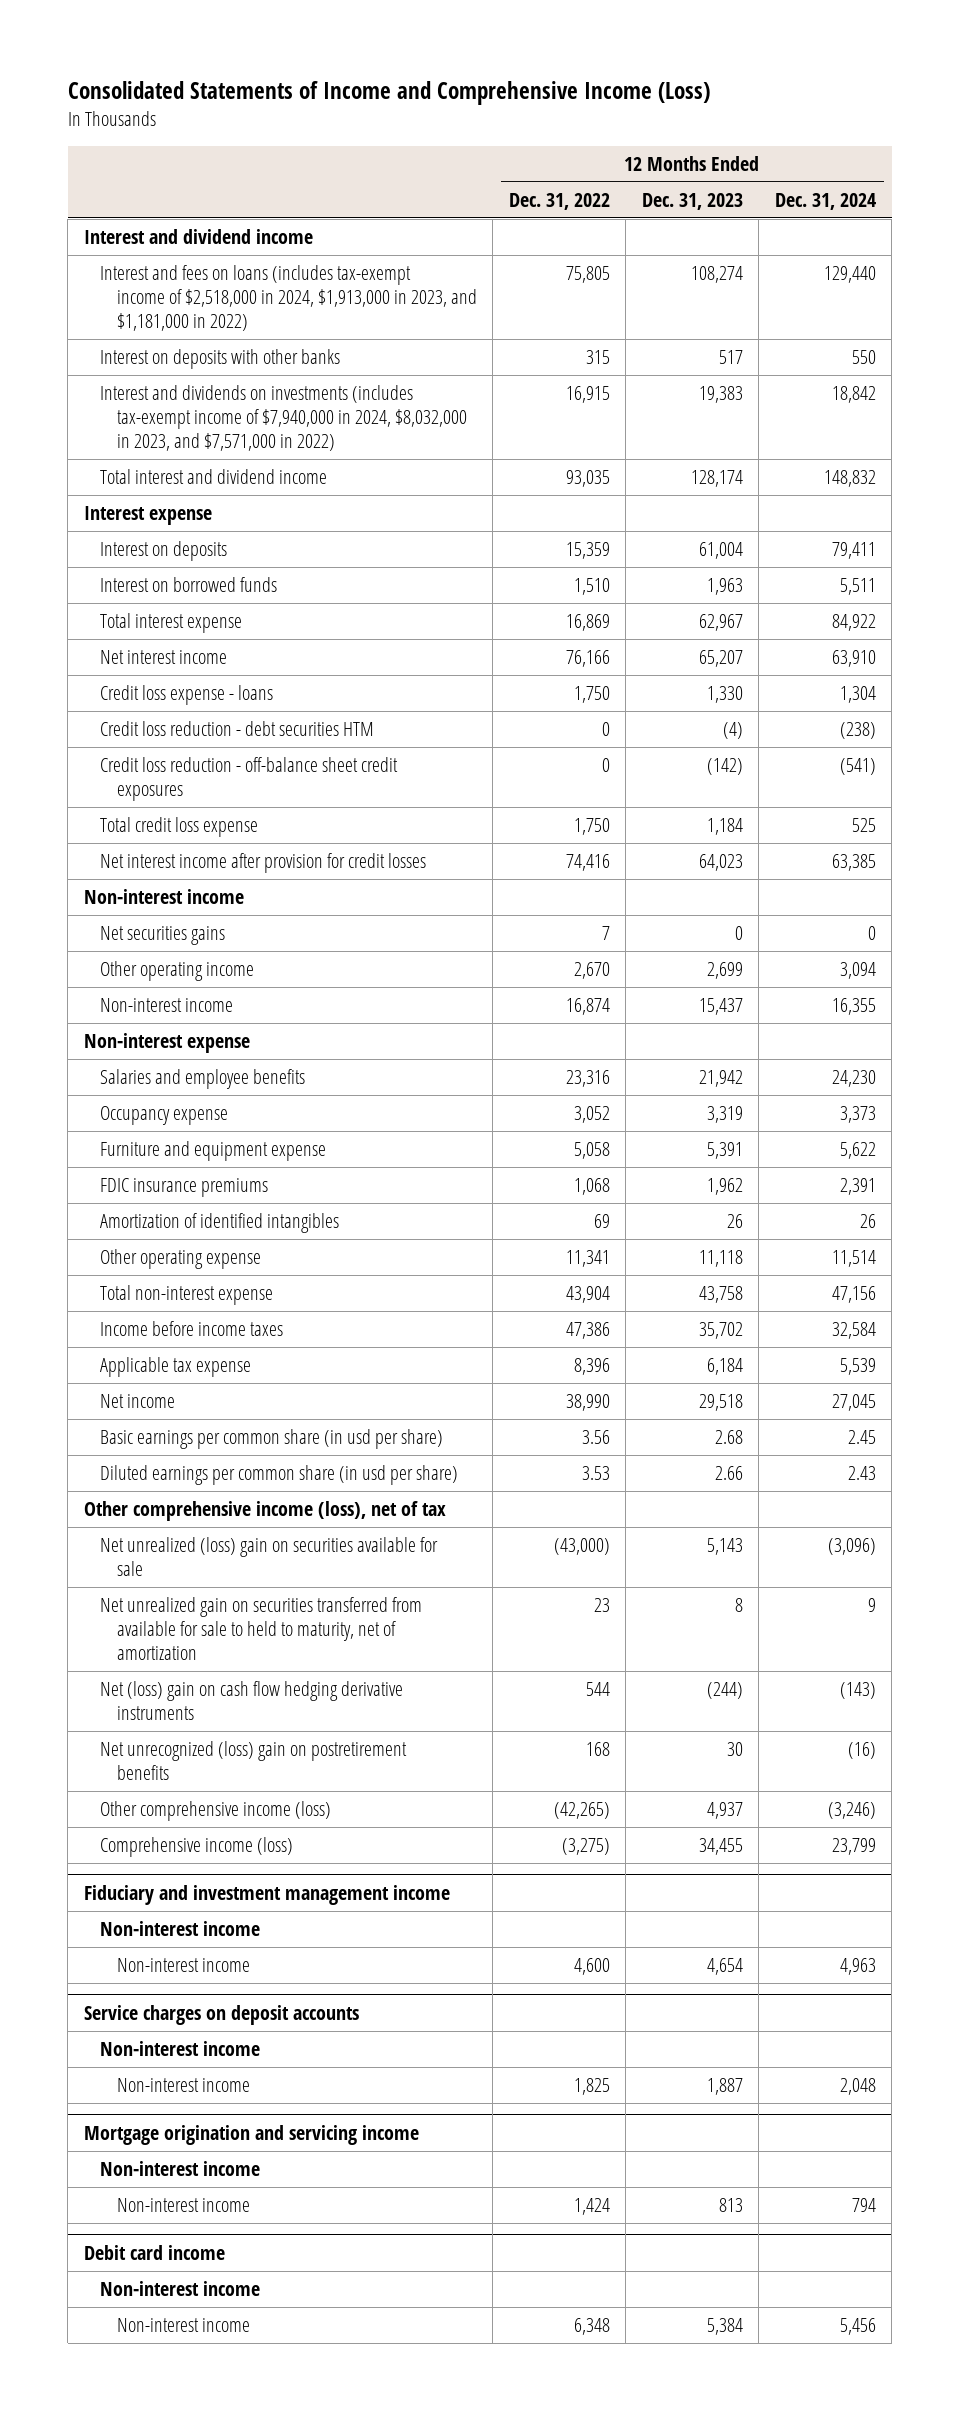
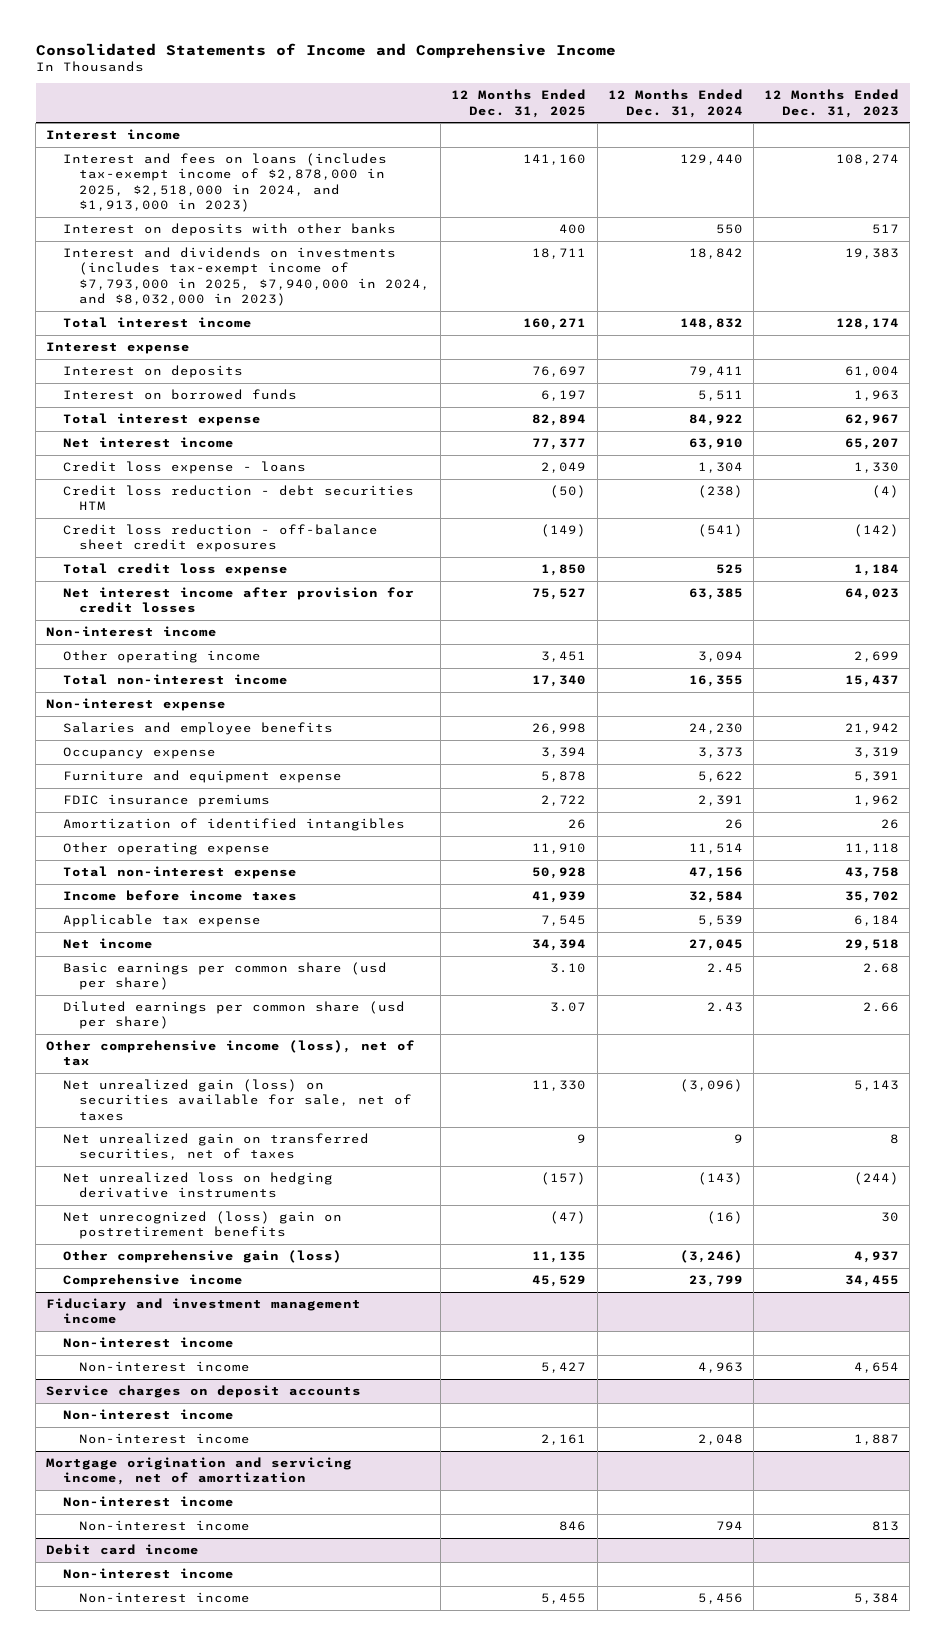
- Consolidated Statements of Income and Comprehensive Income (Loss)
+ Consolidated Statements of Income and Comprehensive Income
- | 12 Months Ended Dec. 31, 2022 | 12 Months Ended Dec. 31, 2023 | 12 Months Ended Dec. 31, 2024
+ | 12 Months Ended Dec. 31, 2025 | 12 Months Ended Dec. 31, 2024 | 12 Months Ended Dec. 31, 2023
- Interest and dividend income
- Interest and fees on loans (includes tax-exempt income of $2,518,000 in 2024, $1,913,000 in 2023, and $1,181,000 in 2022) | 75,805 | 108,274 | 129,440
+ Interest income
+ Interest and fees on loans (includes tax-exempt income of $2,878,000 in 2025, $2,518,000 in 2024, and $1,913,000 in 2023) | 141,160 | 129,440 | 108,274
- Interest and dividends on investments (includes tax-exempt income of $7,940,000 in 2024, $8,032,000 in 2023, and $7,571,000 in 2022) | 16,915 | 19,383 | 18,842
- Total interest and dividend income | 93,035 | 128,174 | 148,832
+ Interest and dividends on investments (includes tax-exempt income of $7,793,000 in 2025, $7,940,000 in 2024, and $8,032,000 in 2023) | 18,711 | 18,842 | 19,383
+ Total interest income | 160,271 | 148,832 | 128,174
- Net securities gains | 7 | 0 | 0
- Non-interest income | 16,874 | 15,437 | 16,355
+ Total non-interest income | 17,340 | 16,355 | 15,437
- Basic earnings per common share (in usd per share) | 3.56 | 2.68 | 2.45
- Diluted earnings per common share (in usd per share) | 3.53 | 2.66 | 2.43
+ Basic earnings per common share (usd per share) | 3.10 | 2.45 | 2.68
+ Diluted earnings per common share (usd per share) | 3.07 | 2.43 | 2.66
- Net unrealized (loss) gain on securities available for sale | (43,000) | 5,143 | (3,096)
- Net unrealized gain on securities transferred from available for sale to held to maturity, net of amortization | 23 | 8 | 9
- Net (loss) gain on cash flow hedging derivative instruments | 544 | (244) | (143)
+ Net unrealized gain (loss) on securities available for sale, net of taxes | 11,330 | (3,096) | 5,143
+ Net unrealized gain on transferred securities, net of taxes | 9 | 9 | 8
+ Net unrealized loss on hedging derivative instruments | (157) | (143) | (244)
- Other comprehensive income (loss) | (42,265) | 4,937 | (3,246)
- Comprehensive income (loss) | (3,275) | 34,455 | 23,799
+ Other comprehensive gain (loss) | 11,135 | (3,246) | 4,937
+ Comprehensive income | 45,529 | 23,799 | 34,455
- Mortgage origination and servicing income
+ Mortgage origination and servicing income, net of amortization

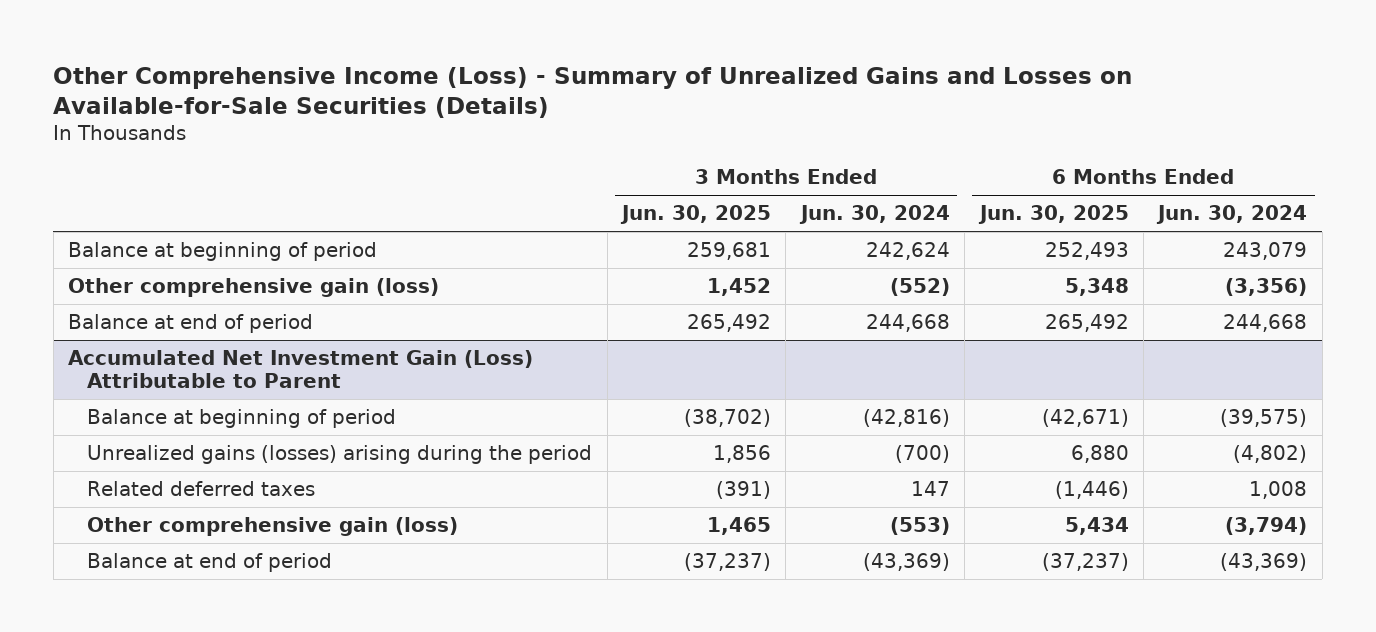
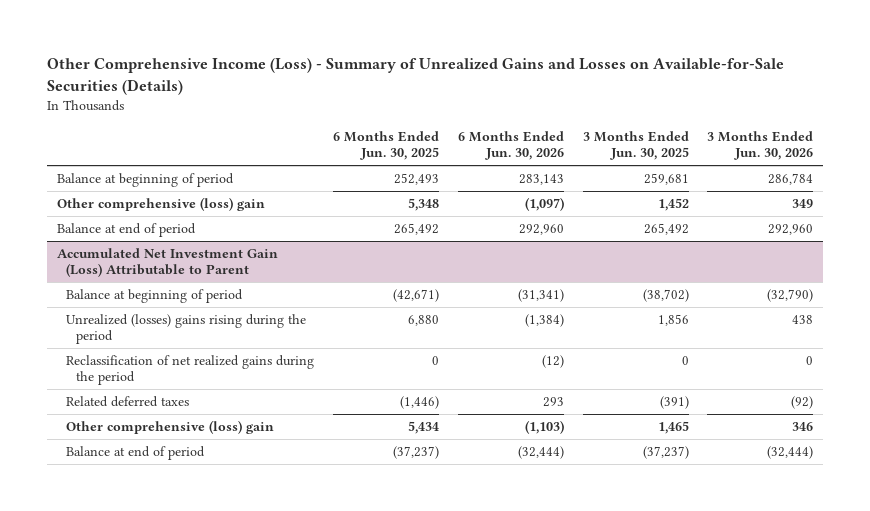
- | 3 Months Ended Jun. 30, 2025 | 3 Months Ended Jun. 30, 2024 | 6 Months Ended Jun. 30, 2025 | 6 Months Ended Jun. 30, 2024
+ | 6 Months Ended Jun. 30, 2025 | 6 Months Ended Jun. 30, 2026 | 3 Months Ended Jun. 30, 2025 | 3 Months Ended Jun. 30, 2026
- Other comprehensive gain (loss) | 1,452 | (552) | 5,348 | (3,356)
+ Other comprehensive (loss) gain | 5,348 | (1,097) | 1,452 | 349
@ Accumulated Net Investment Gain (Loss) Attributable to Parent
- Unrealized gains (losses) arising during the period | 1,856 | (700) | 6,880 | (4,802)
+ Unrealized (losses) gains rising during the period | 6,880 | (1,384) | 1,856 | 438
+ Reclassification of net realized gains during the period | 0 | (12) | 0 | 0
- Other comprehensive gain (loss) | 1,465 | (553) | 5,434 | (3,794)
+ Other comprehensive (loss) gain | 5,434 | (1,103) | 1,465 | 346

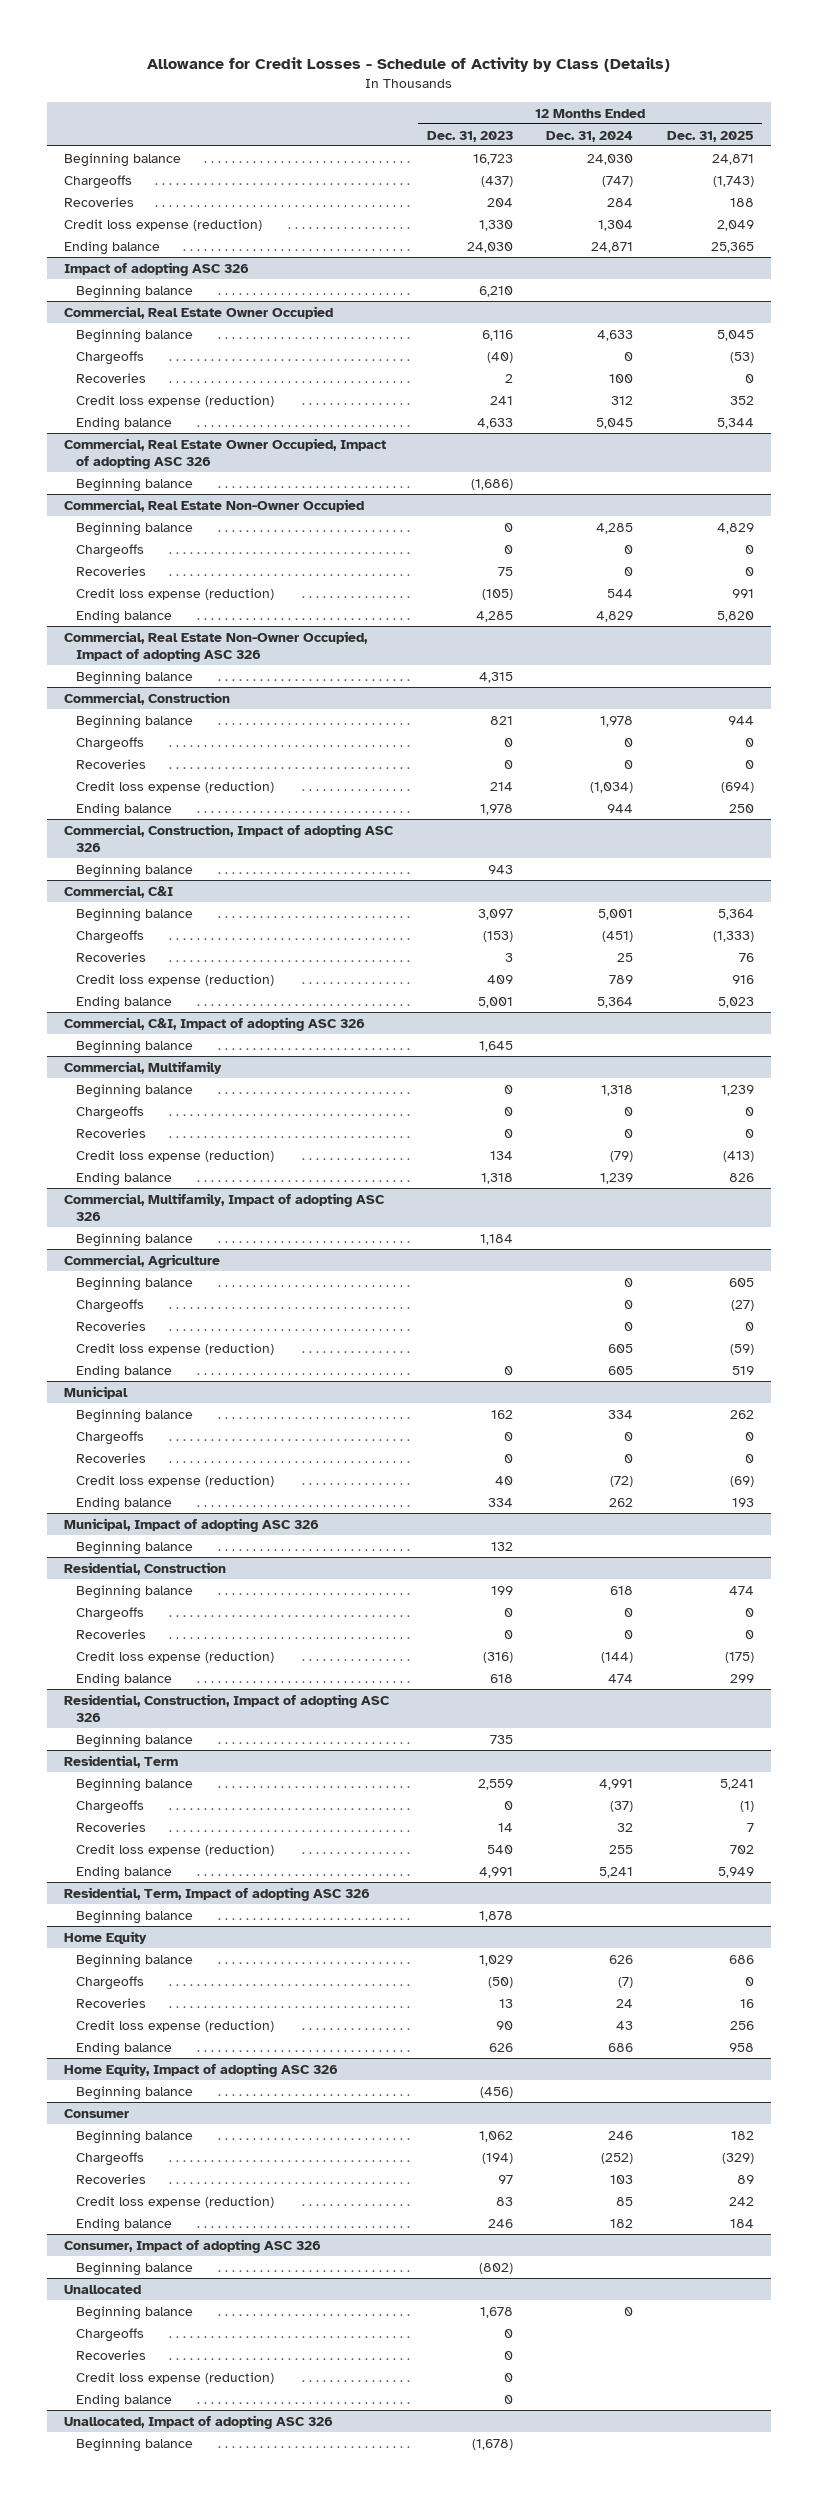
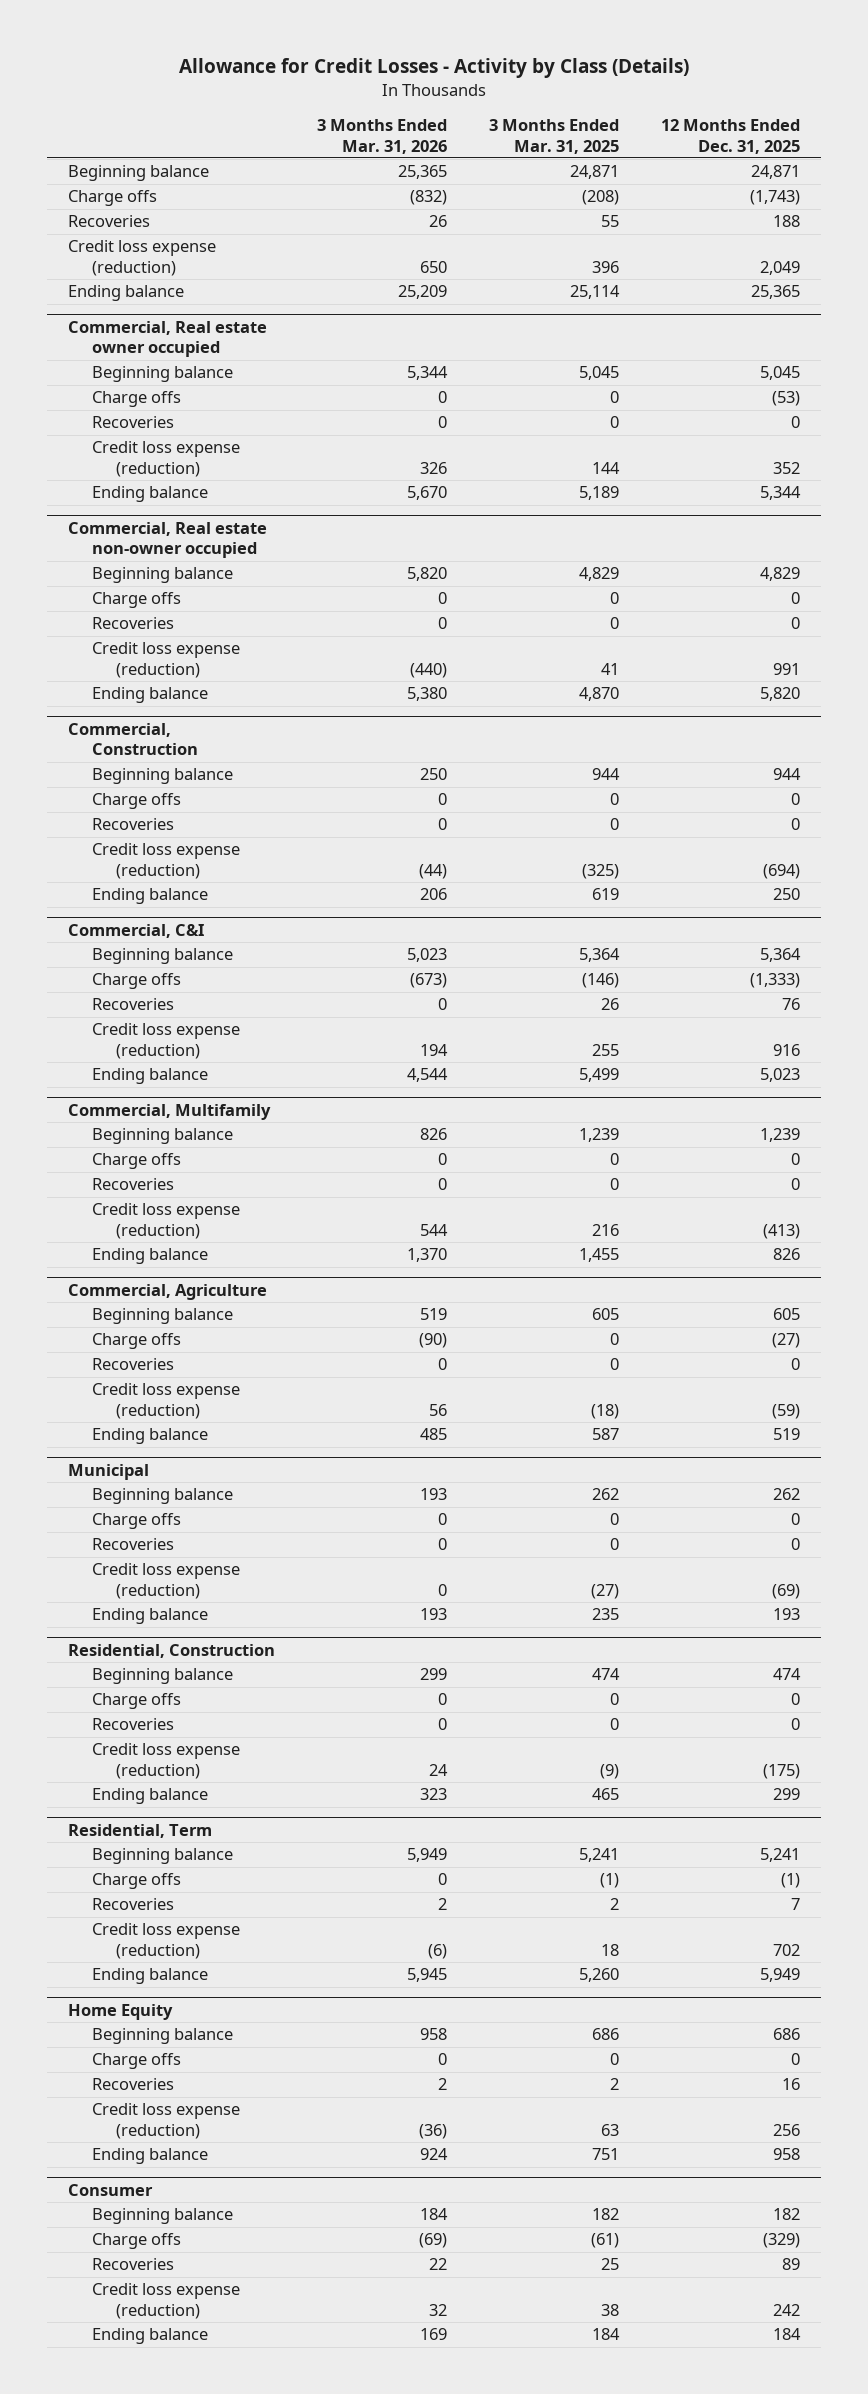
- Allowance for Credit Losses - Schedule of Activity by Class (Details)
+ Allowance for Credit Losses - Activity by Class (Details)
- | 12 Months Ended Dec. 31, 2023 | 12 Months Ended Dec. 31, 2024 | 12 Months Ended Dec. 31, 2025
+ | 3 Months Ended Mar. 31, 2026 | 3 Months Ended Mar. 31, 2025 | 12 Months Ended Dec. 31, 2025
- Chargeoffs | (437) | (747) | (1,743)
+ Charge offs | (832) | (208) | (1,743)
- Impact of adopting ASC 326
- Beginning balance | 6,210 | |
- Commercial, Real Estate Owner Occupied
+ Commercial, Real estate owner occupied
- Chargeoffs | (40) | 0 | (53)
+ Charge offs | 0 | 0 | (53)
- Commercial, Real Estate Owner Occupied, Impact of adopting ASC 326
- Beginning balance | (1,686) | |
- Commercial, Real Estate Non-Owner Occupied
+ Commercial, Real estate non-owner occupied
- Chargeoffs | 0 | 0 | 0
+ Charge offs | 0 | 0 | 0
- Commercial, Real Estate Non-Owner Occupied, Impact of adopting ASC 326
- Beginning balance | 4,315 | |
@ Commercial, Construction
- Chargeoffs | 0 | 0 | 0
+ Charge offs | 0 | 0 | 0
- Commercial, Construction, Impact of adopting ASC 326
- Beginning balance | 943 | |
@ Commercial, C&I
- Chargeoffs | (153) | (451) | (1,333)
+ Charge offs | (673) | (146) | (1,333)
- Commercial, C&I, Impact of adopting ASC 326
- Beginning balance | 1,645 | |
@ Commercial, Multifamily
- Chargeoffs | 0 | 0 | 0
+ Charge offs | 0 | 0 | 0
- Commercial, Multifamily, Impact of adopting ASC 326
- Beginning balance | 1,184 | |
@ Commercial, Agriculture
- Chargeoffs | | 0 | (27)
+ Charge offs | (90) | 0 | (27)
@ Municipal
- Chargeoffs | 0 | 0 | 0
+ Charge offs | 0 | 0 | 0
- Municipal, Impact of adopting ASC 326
- Beginning balance | 132 | |
@ Residential, Construction
- Chargeoffs | 0 | 0 | 0
+ Charge offs | 0 | 0 | 0
- Residential, Construction, Impact of adopting ASC 326
- Beginning balance | 735 | |
@ Residential, Term
- Chargeoffs | 0 | (37) | (1)
+ Charge offs | 0 | (1) | (1)
- Residential, Term, Impact of adopting ASC 326
- Beginning balance | 1,878 | |
@ Home Equity
- Chargeoffs | (50) | (7) | 0
+ Charge offs | 0 | 0 | 0
- Home Equity, Impact of adopting ASC 326
- Beginning balance | (456) | |
@ Consumer
- Chargeoffs | (194) | (252) | (329)
+ Charge offs | (69) | (61) | (329)
- Consumer, Impact of adopting ASC 326
- Beginning balance | (802) | |
- Unallocated
- Beginning balance | 1,678 | 0 |
- Chargeoffs | 0 | |
- Recoveries | 0 | |
- Credit loss expense (reduction) | 0 | |
- Ending balance | 0 | |
- Unallocated, Impact of adopting ASC 326
- Beginning balance | (1,678) | |

